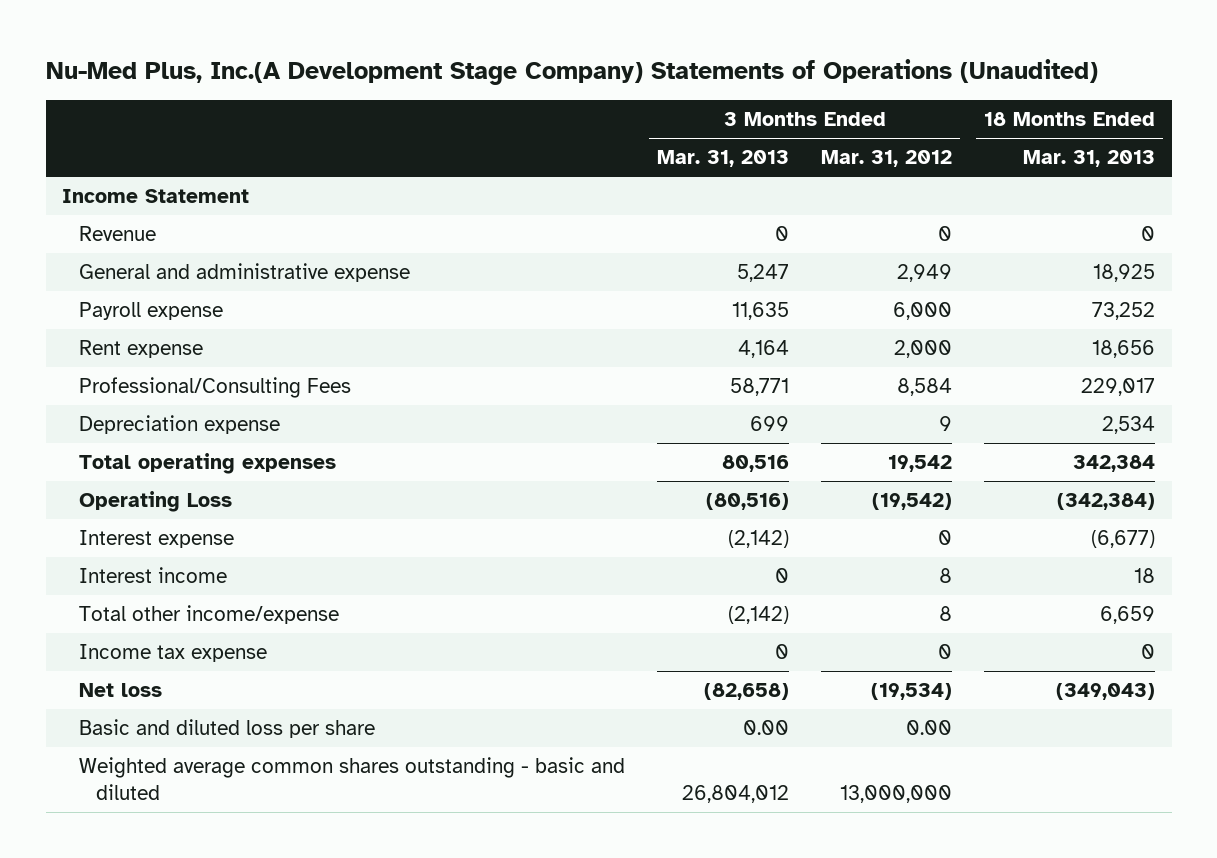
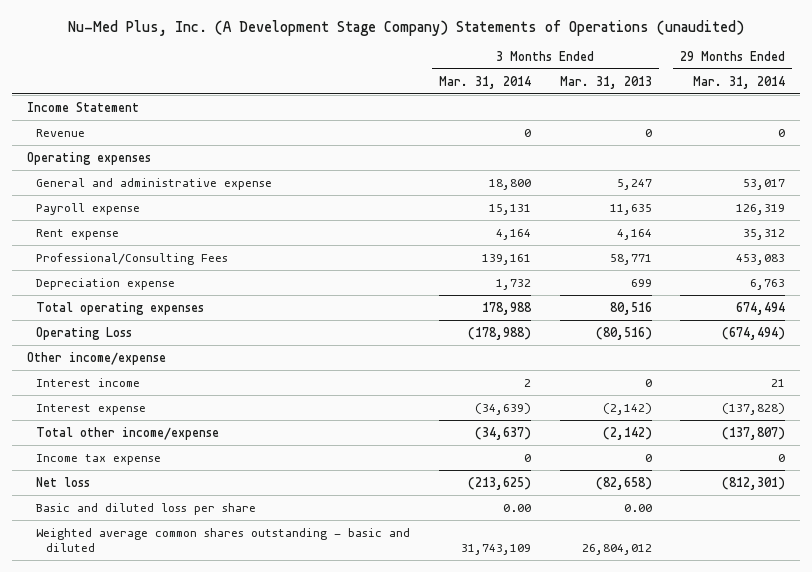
- Nu-Med Plus, Inc.(A Development Stage Company) Statements of Operations (Unaudited)
+ Nu-Med Plus, Inc. (A Development Stage Company) Statements of Operations (unaudited)
- | 3 Months Ended Mar. 31, 2013 | 3 Months Ended Mar. 31, 2012 | 18 Months Ended Mar. 31, 2013
+ | 3 Months Ended Mar. 31, 2014 | 3 Months Ended Mar. 31, 2013 | 29 Months Ended Mar. 31, 2014
+ Operating expenses
+ Other income/expense
moved down: Interest expense | (34,639) | (2,142) | (137,828)

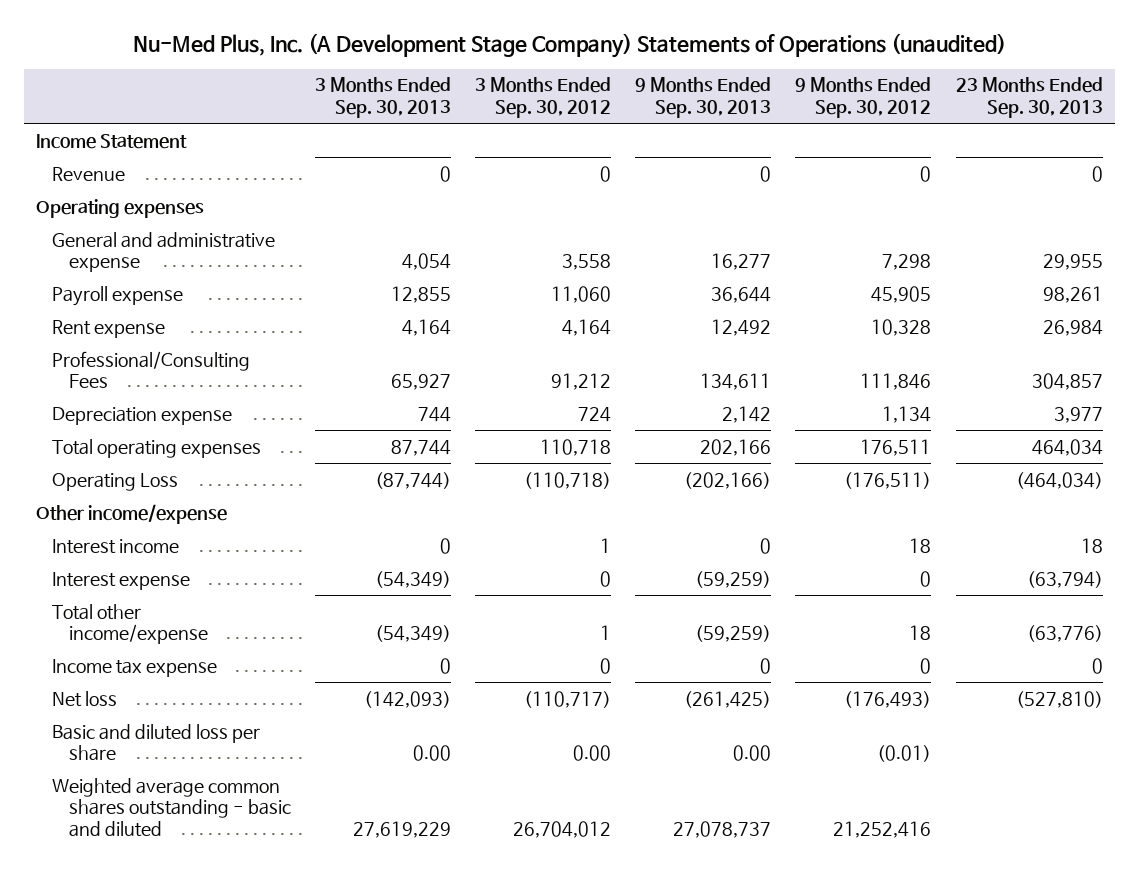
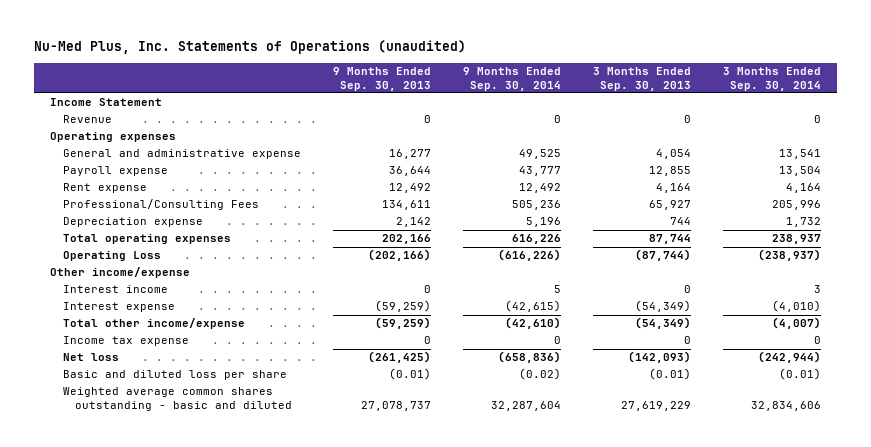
- Nu-Med Plus, Inc. (A Development Stage Company) Statements of Operations (unaudited)
+ Nu-Med Plus, Inc. Statements of Operations (unaudited)
- | 3 Months Ended Sep. 30, 2013 | 3 Months Ended Sep. 30, 2012 | 9 Months Ended Sep. 30, 2013 | 9 Months Ended Sep. 30, 2012 | 23 Months Ended Sep. 30, 2013
+ | 9 Months Ended Sep. 30, 2013 | 9 Months Ended Sep. 30, 2014 | 3 Months Ended Sep. 30, 2013 | 3 Months Ended Sep. 30, 2014
- Basic and diluted loss per share | 0.00 | 0.00 | 0.00 | (0.01) |
+ Basic and diluted loss per share | (0.01) | (0.02) | (0.01) | (0.01)

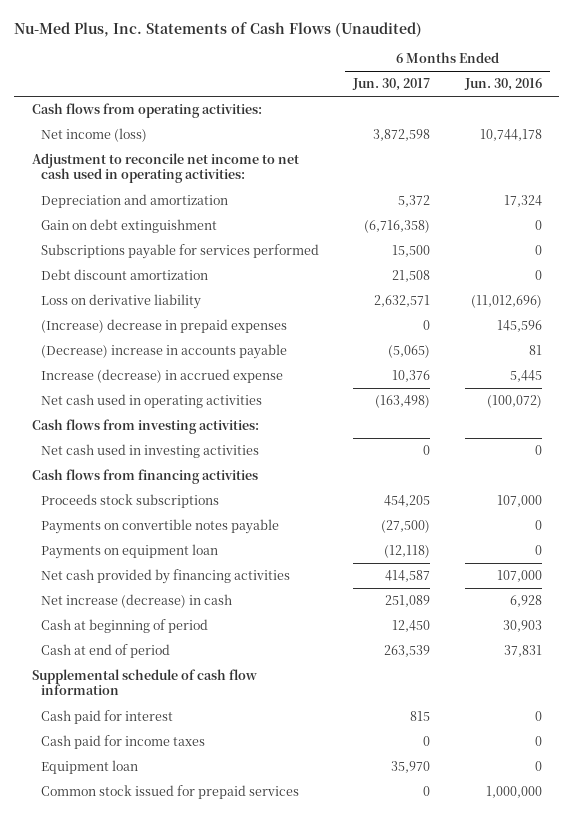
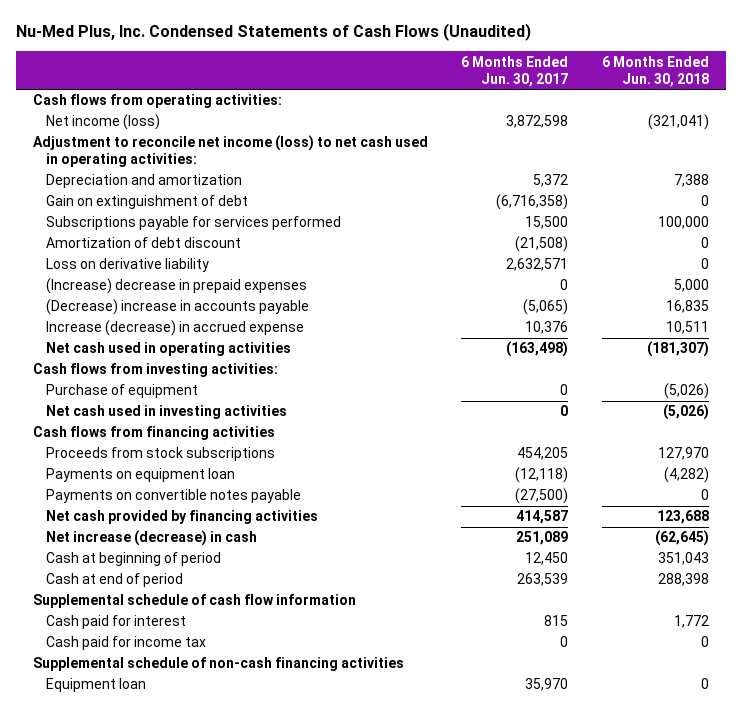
- Nu-Med Plus, Inc. Statements of Cash Flows (Unaudited)
+ Nu-Med Plus, Inc. Condensed Statements of Cash Flows (Unaudited)
- | 6 Months Ended Jun. 30, 2017 | 6 Months Ended Jun. 30, 2016
+ | 6 Months Ended Jun. 30, 2017 | 6 Months Ended Jun. 30, 2018
- Adjustment to reconcile net income to net cash used in operating activities:
+ Adjustment to reconcile net income (loss) to net cash used in operating activities:
- Gain on debt extinguishment | (6,716,358) | 0
+ Gain on extinguishment of debt | (6,716,358) | 0
- Debt discount amortization | 21,508 | 0
+ Amortization of debt discount | (21,508) | 0
+ Purchase of equipment | 0 | (5,026)
- Proceeds stock subscriptions | 454,205 | 107,000
+ Proceeds from stock subscriptions | 454,205 | 127,970
moved down: Payments on convertible notes payable | (27,500) | 0
- Cash paid for income taxes | 0 | 0
+ Cash paid for income tax | 0 | 0
+ Supplemental schedule of non-cash financing activities
- Common stock issued for prepaid services | 0 | 1,000,000

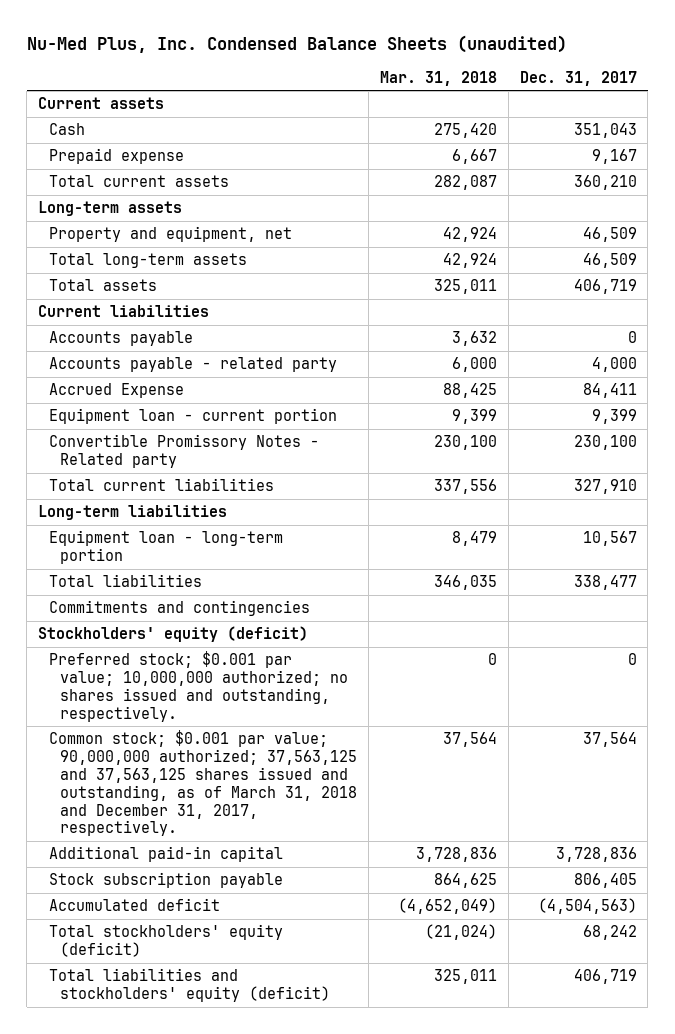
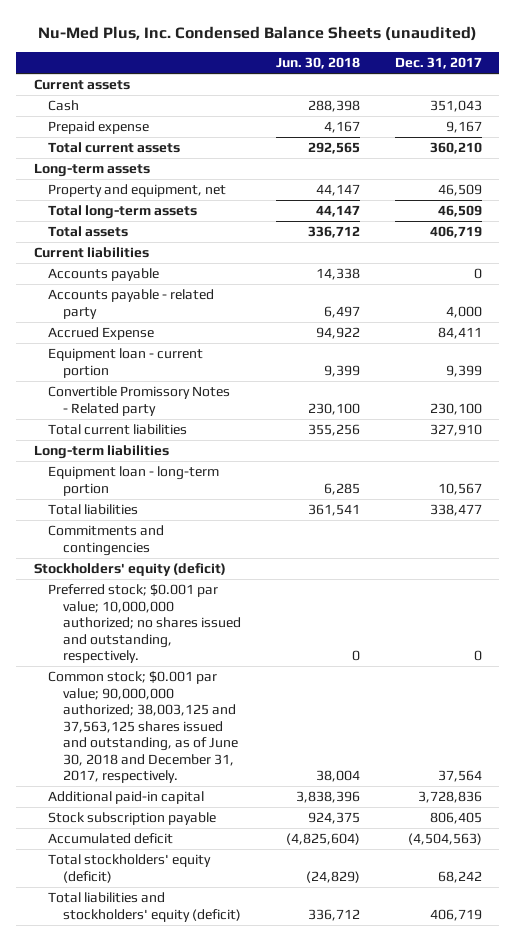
- | Mar. 31, 2018 | Dec. 31, 2017
+ | Jun. 30, 2018 | Dec. 31, 2017
- Common stock; $0.001 par value; 90,000,000 authorized; 37,563,125 and 37,563,125 shares issued and outstanding, as of March 31, 2018 and December 31, 2017, respectively. | 37,564 | 37,564
+ Common stock; $0.001 par value; 90,000,000 authorized; 38,003,125 and 37,563,125 shares issued and outstanding, as of June 30, 2018 and December 31, 2017, respectively. | 38,004 | 37,564

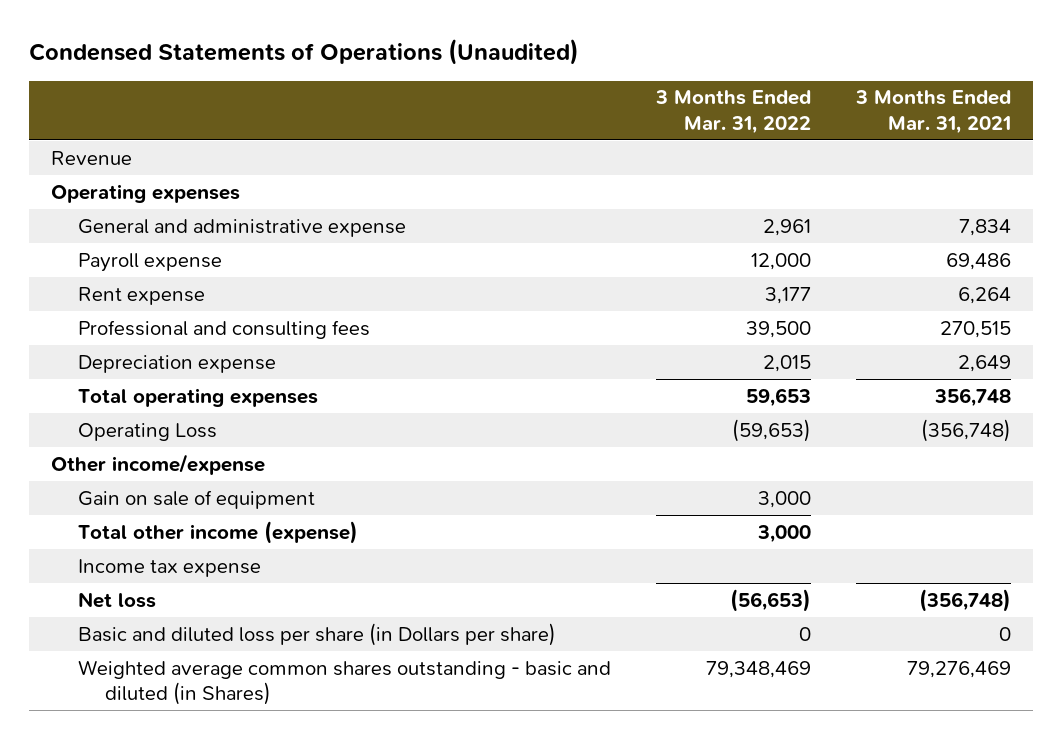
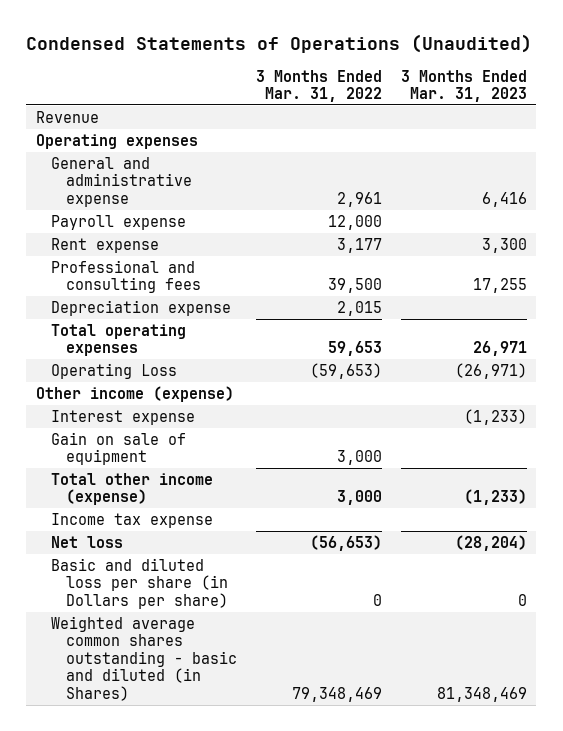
- | 3 Months Ended Mar. 31, 2022 | 3 Months Ended Mar. 31, 2021
+ | 3 Months Ended Mar. 31, 2022 | 3 Months Ended Mar. 31, 2023
- Other income/expense
+ Other income (expense)
+ Interest expense | | (1,233)

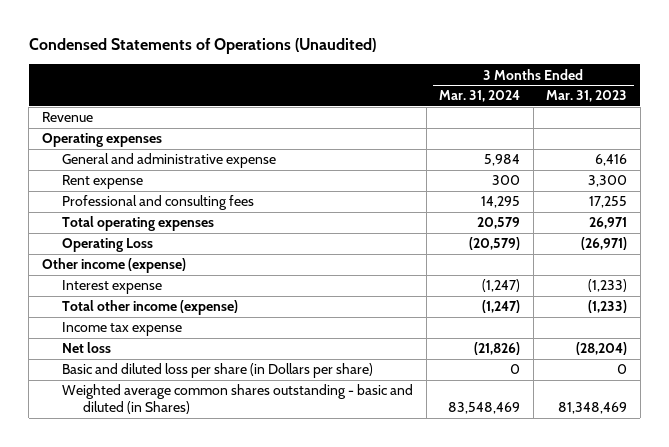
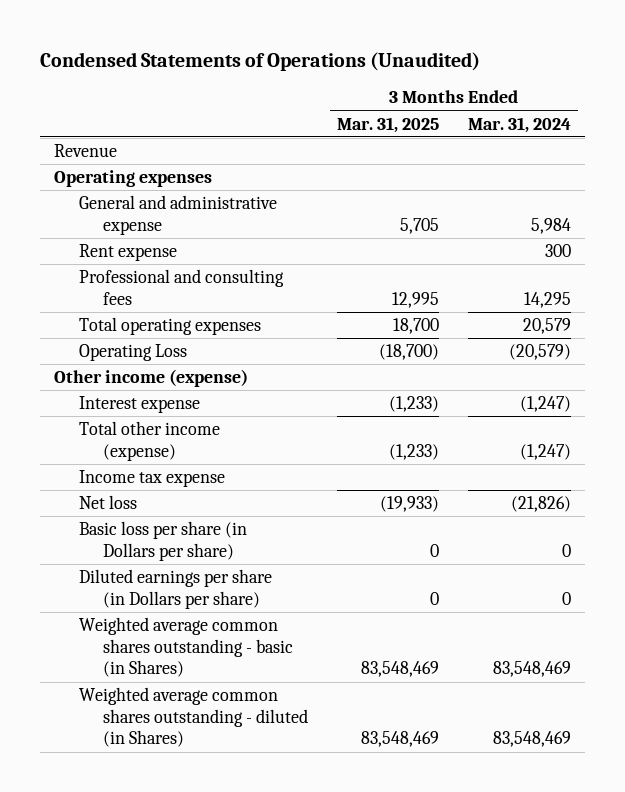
- | 3 Months Ended Mar. 31, 2024 | 3 Months Ended Mar. 31, 2023
+ | 3 Months Ended Mar. 31, 2025 | 3 Months Ended Mar. 31, 2024
- Basic and diluted loss per share (in Dollars per share) | 0 | 0
- Weighted average common shares outstanding - basic and diluted (in Shares) | 83,548,469 | 81,348,469
+ Basic loss per share (in Dollars per share) | 0 | 0
+ Diluted earnings per share (in Dollars per share) | 0 | 0
+ Weighted average common shares outstanding - basic (in Shares) | 83,548,469 | 83,548,469
+ Weighted average common shares outstanding - diluted (in Shares) | 83,548,469 | 83,548,469

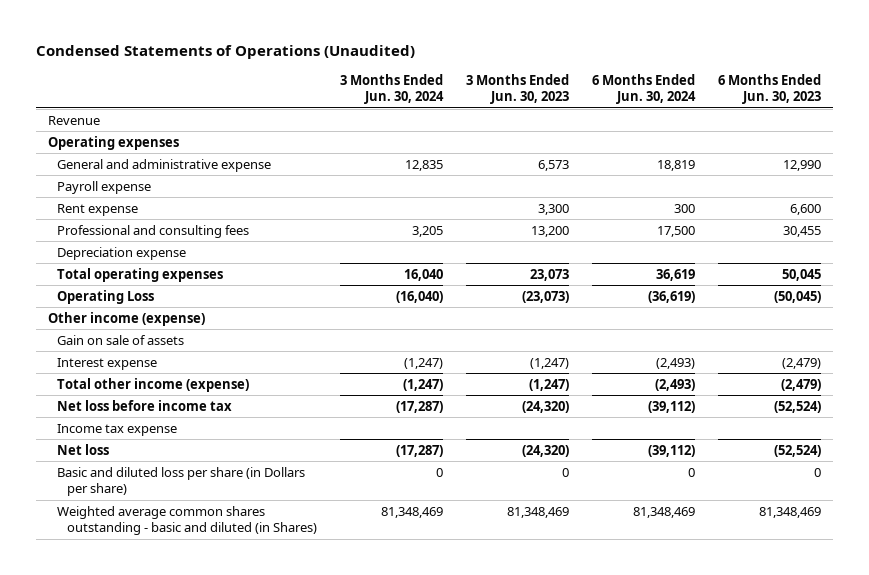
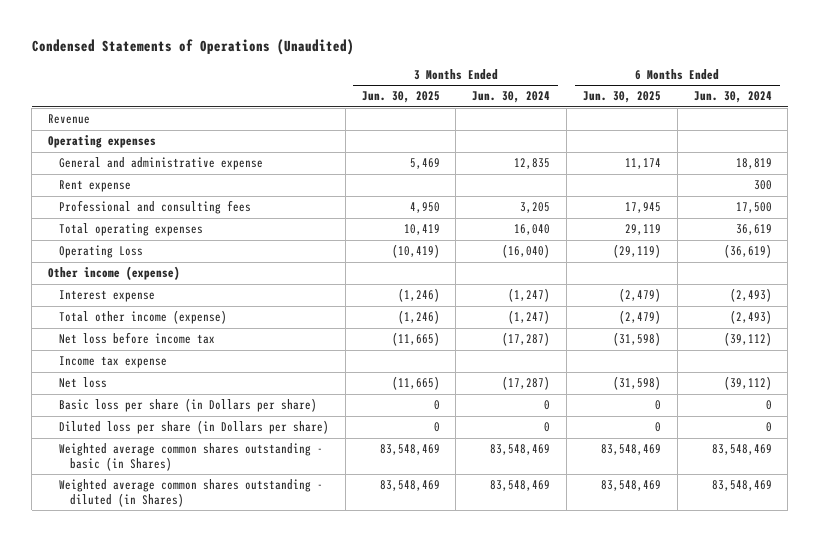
- | 3 Months Ended Jun. 30, 2024 | 3 Months Ended Jun. 30, 2023 | 6 Months Ended Jun. 30, 2024 | 6 Months Ended Jun. 30, 2023
+ | 3 Months Ended Jun. 30, 2025 | 3 Months Ended Jun. 30, 2024 | 6 Months Ended Jun. 30, 2025 | 6 Months Ended Jun. 30, 2024
- Payroll expense
- Depreciation expense
- Gain on sale of assets
- Basic and diluted loss per share (in Dollars per share) | 0 | 0 | 0 | 0
- Weighted average common shares outstanding - basic and diluted (in Shares) | 81,348,469 | 81,348,469 | 81,348,469 | 81,348,469
+ Basic loss per share (in Dollars per share) | 0 | 0 | 0 | 0
+ Diluted loss per share (in Dollars per share) | 0 | 0 | 0 | 0
+ Weighted average common shares outstanding - basic (in Shares) | 83,548,469 | 83,548,469 | 83,548,469 | 83,548,469
+ Weighted average common shares outstanding - diluted (in Shares) | 83,548,469 | 83,548,469 | 83,548,469 | 83,548,469

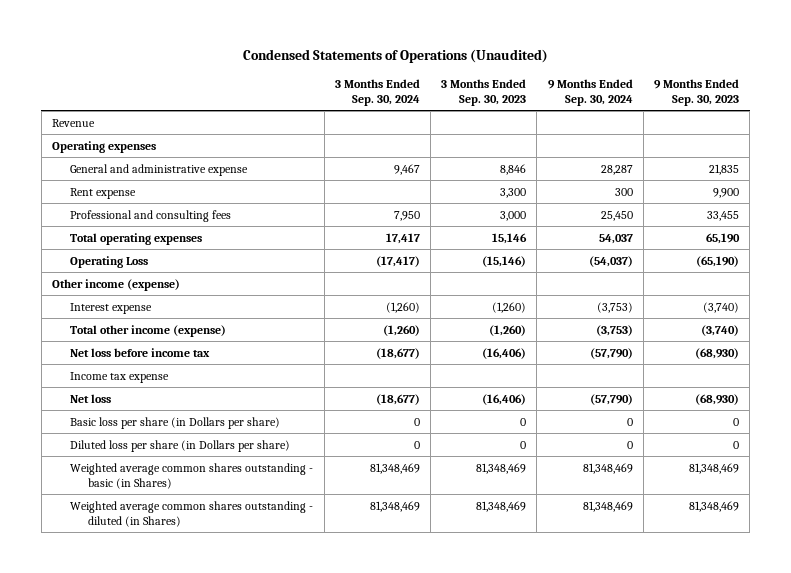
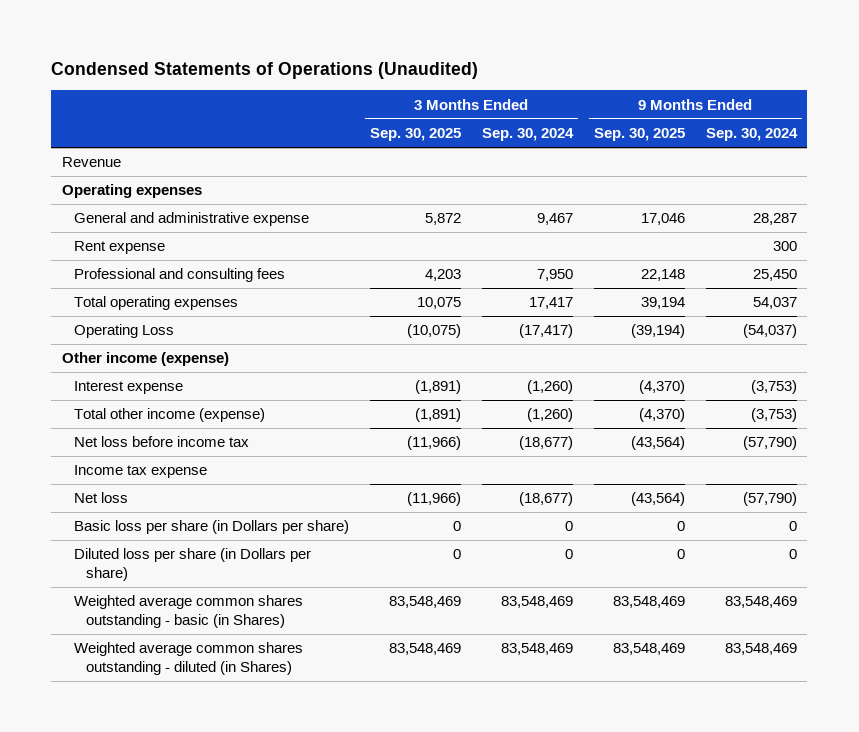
- | 3 Months Ended Sep. 30, 2024 | 3 Months Ended Sep. 30, 2023 | 9 Months Ended Sep. 30, 2024 | 9 Months Ended Sep. 30, 2023
+ | 3 Months Ended Sep. 30, 2025 | 3 Months Ended Sep. 30, 2024 | 9 Months Ended Sep. 30, 2025 | 9 Months Ended Sep. 30, 2024
- Weighted average common shares outstanding - basic (in Shares) | 81,348,469 | 81,348,469 | 81,348,469 | 81,348,469
- Weighted average common shares outstanding - diluted (in Shares) | 81,348,469 | 81,348,469 | 81,348,469 | 81,348,469
+ Weighted average common shares outstanding - basic (in Shares) | 83,548,469 | 83,548,469 | 83,548,469 | 83,548,469
+ Weighted average common shares outstanding - diluted (in Shares) | 83,548,469 | 83,548,469 | 83,548,469 | 83,548,469

